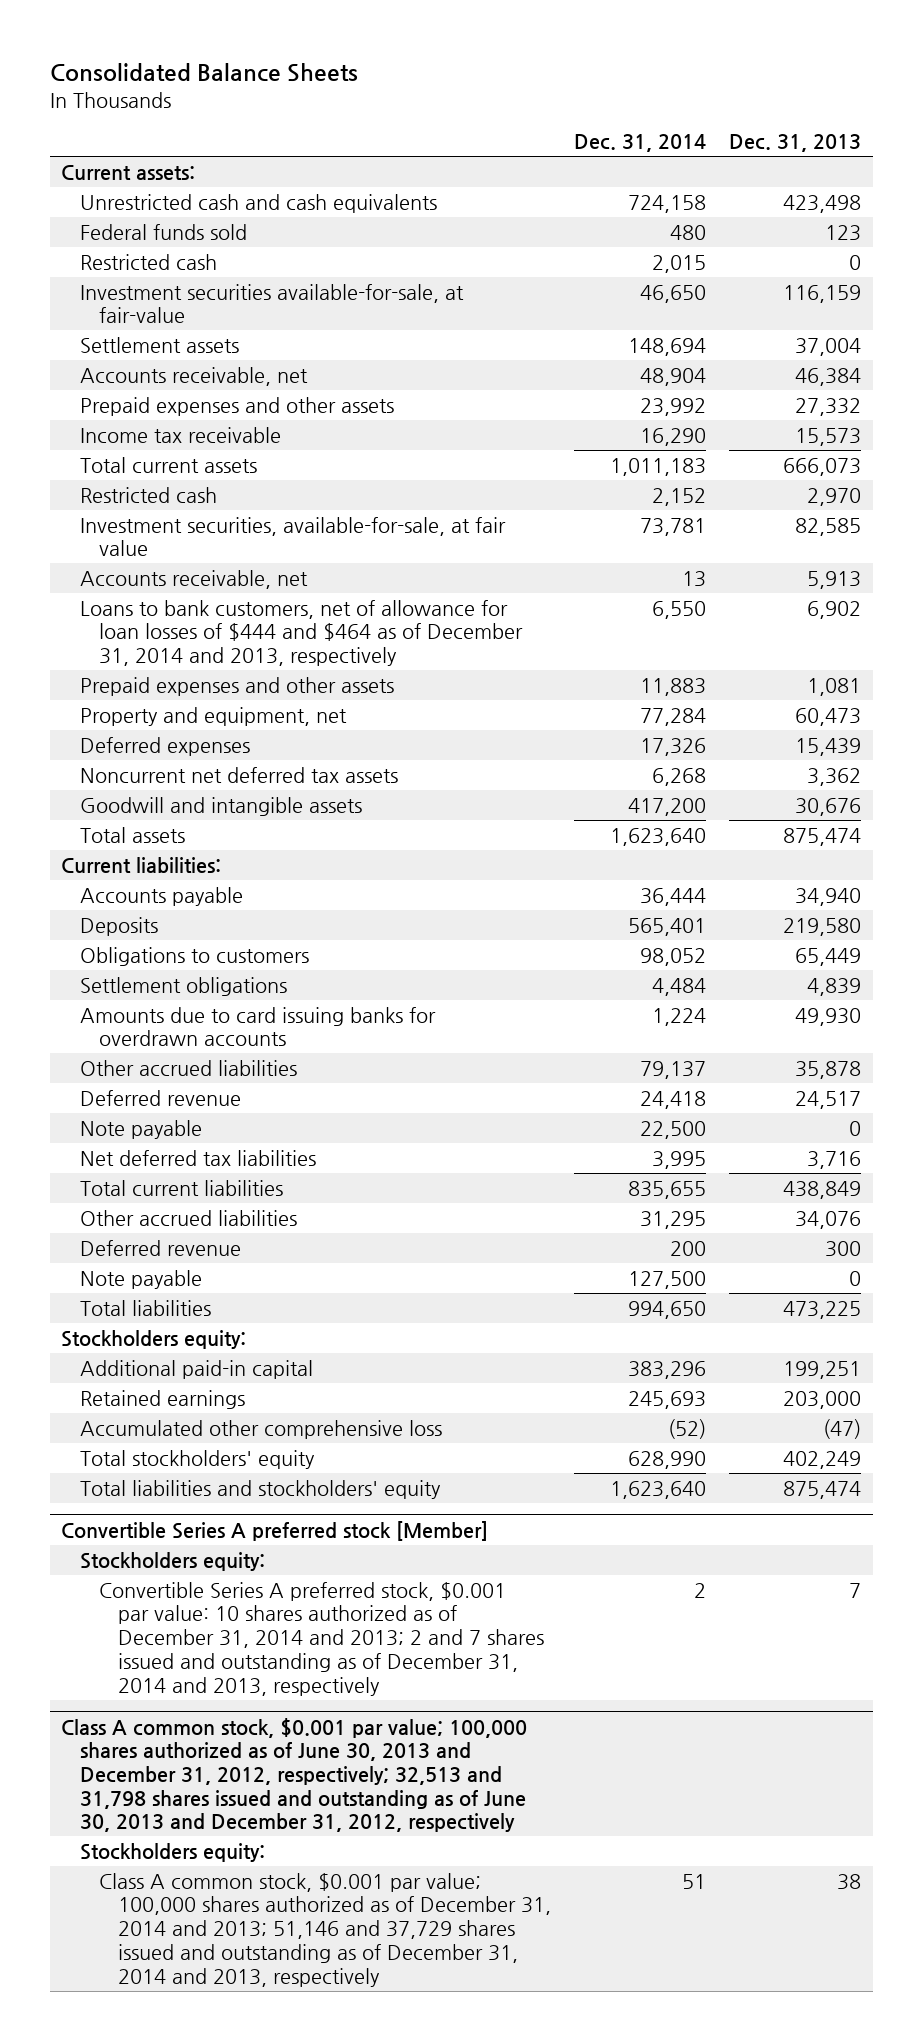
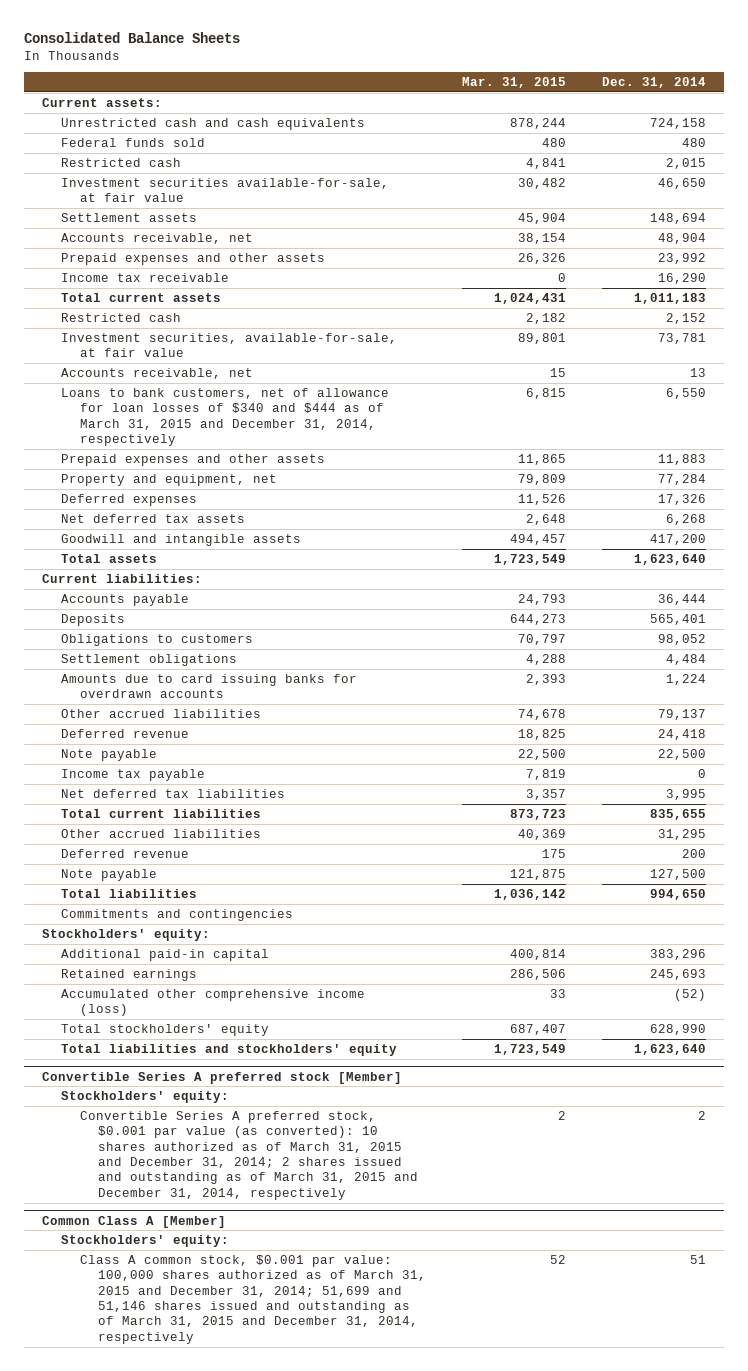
- | Dec. 31, 2014 | Dec. 31, 2013
+ | Mar. 31, 2015 | Dec. 31, 2014
- Investment securities available-for-sale, at fair-value | 46,650 | 116,159
+ Investment securities available-for-sale, at fair value | 30,482 | 46,650
- Loans to bank customers, net of allowance for loan losses of $444 and $464 as of December 31, 2014 and 2013, respectively | 6,550 | 6,902
+ Loans to bank customers, net of allowance for loan losses of $340 and $444 as of March 31, 2015 and December 31, 2014, respectively | 6,815 | 6,550
- Noncurrent net deferred tax assets | 6,268 | 3,362
+ Net deferred tax assets | 2,648 | 6,268
+ Income tax payable | 7,819 | 0
- Stockholders equity:
+ Commitments and contingencies
+ Stockholders' equity:
- Accumulated other comprehensive loss | (52) | (47)
+ Accumulated other comprehensive income (loss) | 33 | (52)
@ Convertible Series A preferred stock [Member]
- Stockholders equity:
- Convertible Series A preferred stock, $0.001 par value: 10 shares authorized as of December 31, 2014 and 2013; 2 and 7 shares issued and outstanding as of December 31, 2014 and 2013, respectively | 2 | 7
- Class A common stock, $0.001 par value; 100,000 shares authorized as of June 30, 2013 and December 31, 2012, respectively; 32,513 and 31,798 shares issued and outstanding as of June 30, 2013 and December 31, 2012, respectively
- Stockholders equity:
- Class A common stock, $0.001 par value; 100,000 shares authorized as of December 31, 2014 and 2013; 51,146 and 37,729 shares issued and outstanding as of December 31, 2014 and 2013, respectively | 51 | 38
@ Convertible Series A preferred stock [Member]
+ Stockholders' equity:
+ Convertible Series A preferred stock, $0.001 par value (as converted): 10 shares authorized as of March 31, 2015 and December 31, 2014; 2 shares issued and outstanding as of March 31, 2015 and December 31, 2014, respectively | 2 | 2
+ Common Class A [Member]
+ Stockholders' equity:
+ Class A common stock, $0.001 par value: 100,000 shares authorized as of March 31, 2015 and December 31, 2014; 51,699 and 51,146 shares issued and outstanding as of March 31, 2015 and December 31, 2014, respectively | 52 | 51

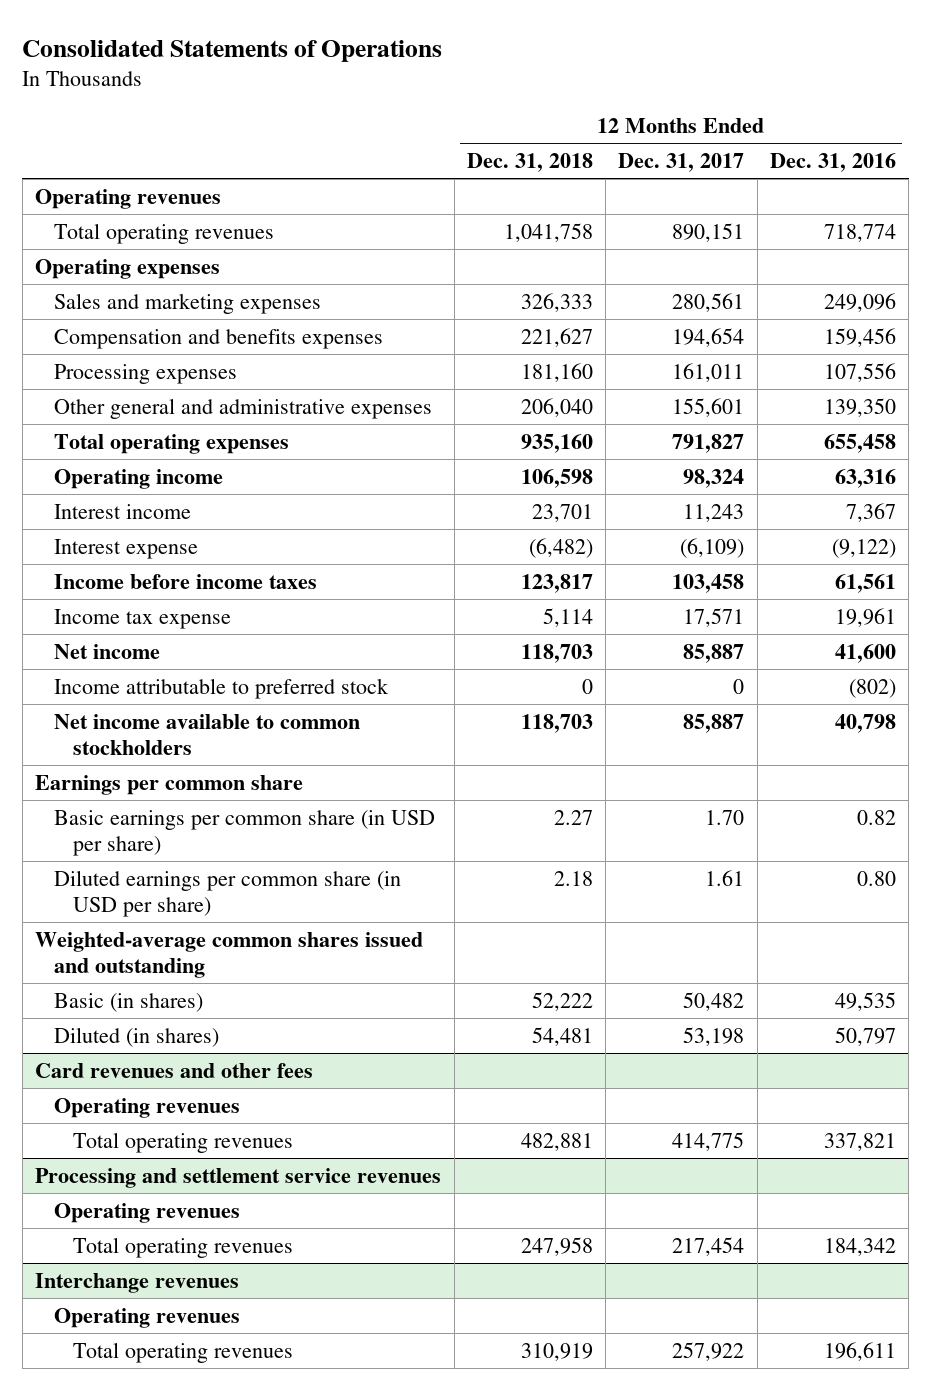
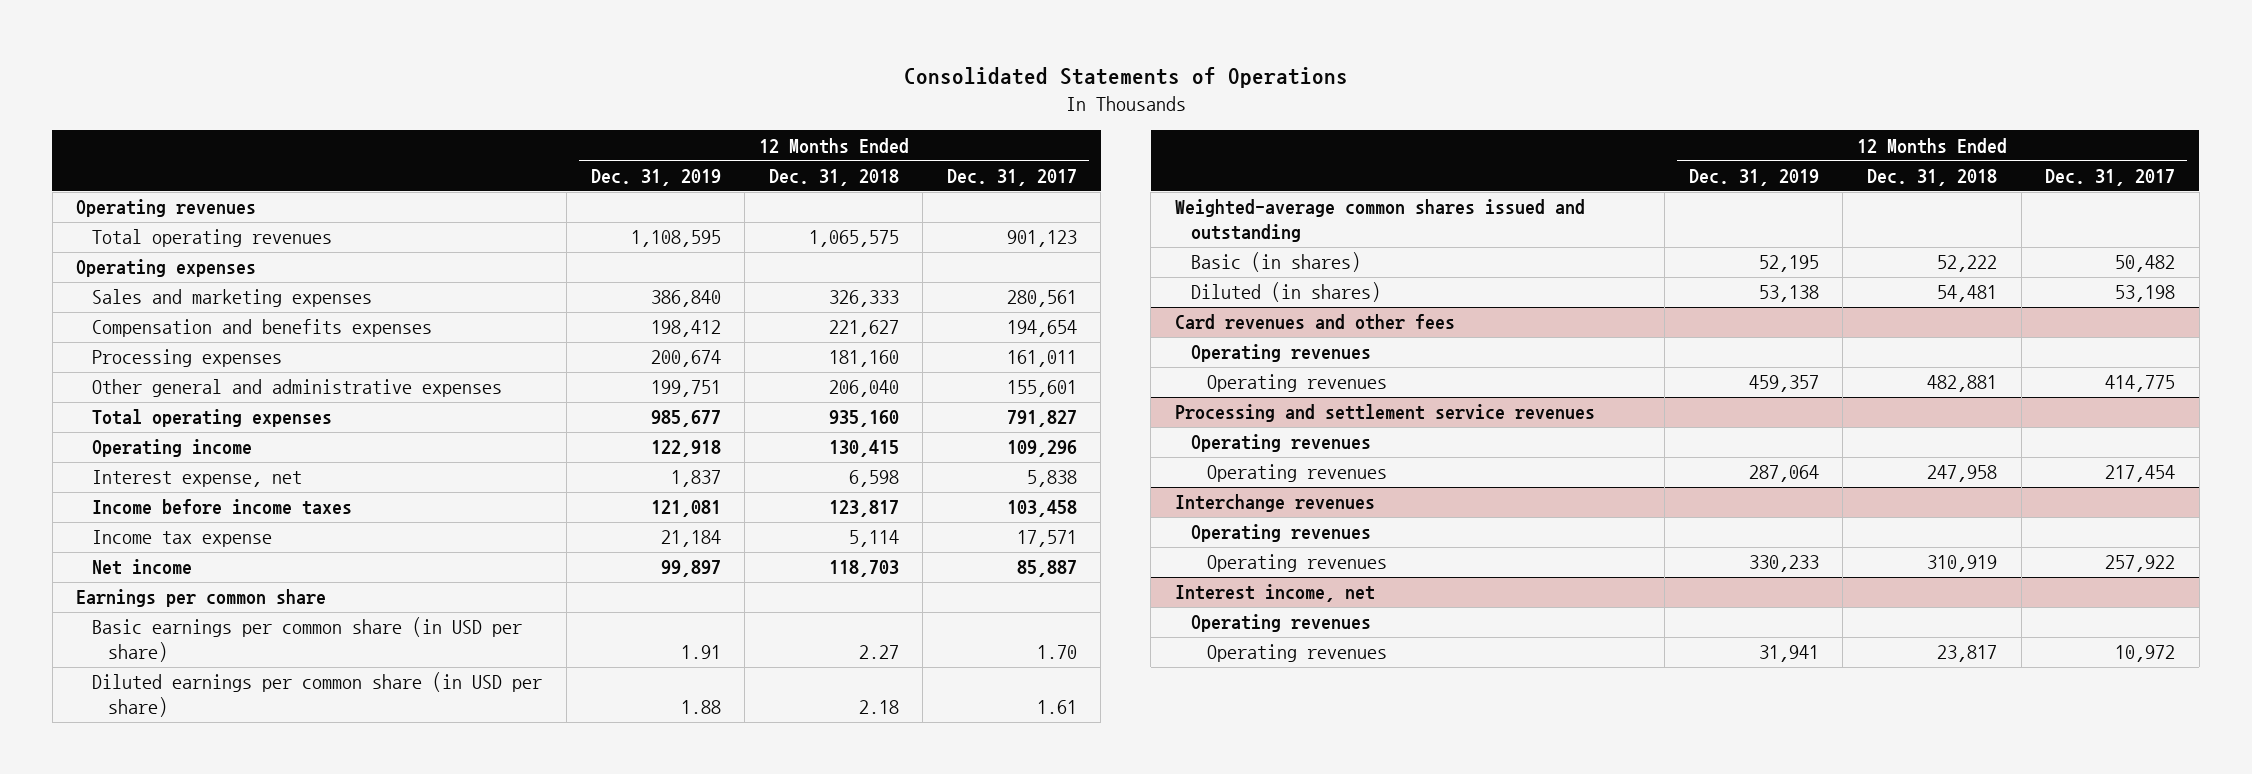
- | 12 Months Ended Dec. 31, 2018 | 12 Months Ended Dec. 31, 2017 | 12 Months Ended Dec. 31, 2016
+ | 12 Months Ended Dec. 31, 2019 | 12 Months Ended Dec. 31, 2018 | 12 Months Ended Dec. 31, 2017
- Total operating revenues | 1,041,758 | 890,151 | 718,774
+ Total operating revenues | 1,108,595 | 1,065,575 | 901,123
- Operating income | 106,598 | 98,324 | 63,316
- Interest income | 23,701 | 11,243 | 7,367
- Interest expense | (6,482) | (6,109) | (9,122)
+ Operating income | 122,918 | 130,415 | 109,296
+ Interest expense, net | 1,837 | 6,598 | 5,838
- Income attributable to preferred stock | 0 | 0 | (802)
- Net income available to common stockholders | 118,703 | 85,887 | 40,798
@ Card revenues and other fees
- Total operating revenues | 482,881 | 414,775 | 337,821
+ Operating revenues | 459,357 | 482,881 | 414,775
@ Processing and settlement service revenues
- Total operating revenues | 247,958 | 217,454 | 184,342
+ Operating revenues | 287,064 | 247,958 | 217,454
@ Interchange revenues
- Total operating revenues | 310,919 | 257,922 | 196,611
+ Operating revenues | 330,233 | 310,919 | 257,922
+ Interest income, net
+ Operating revenues
+ Operating revenues | 31,941 | 23,817 | 10,972

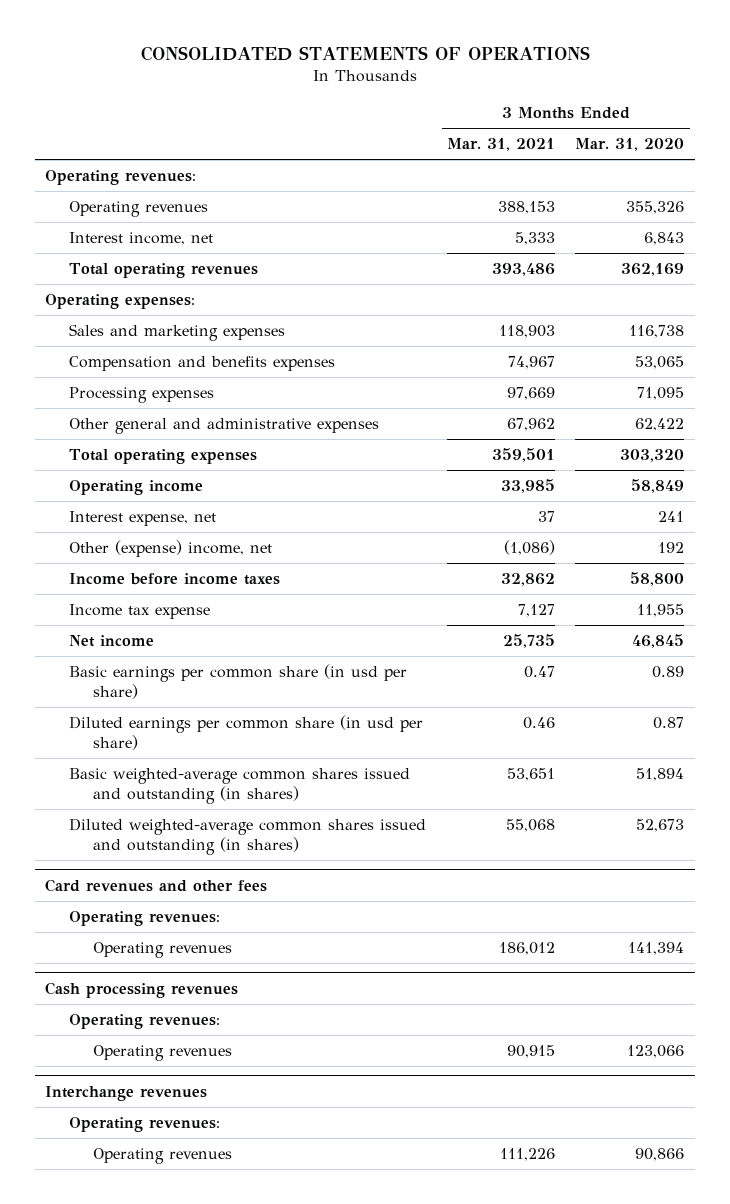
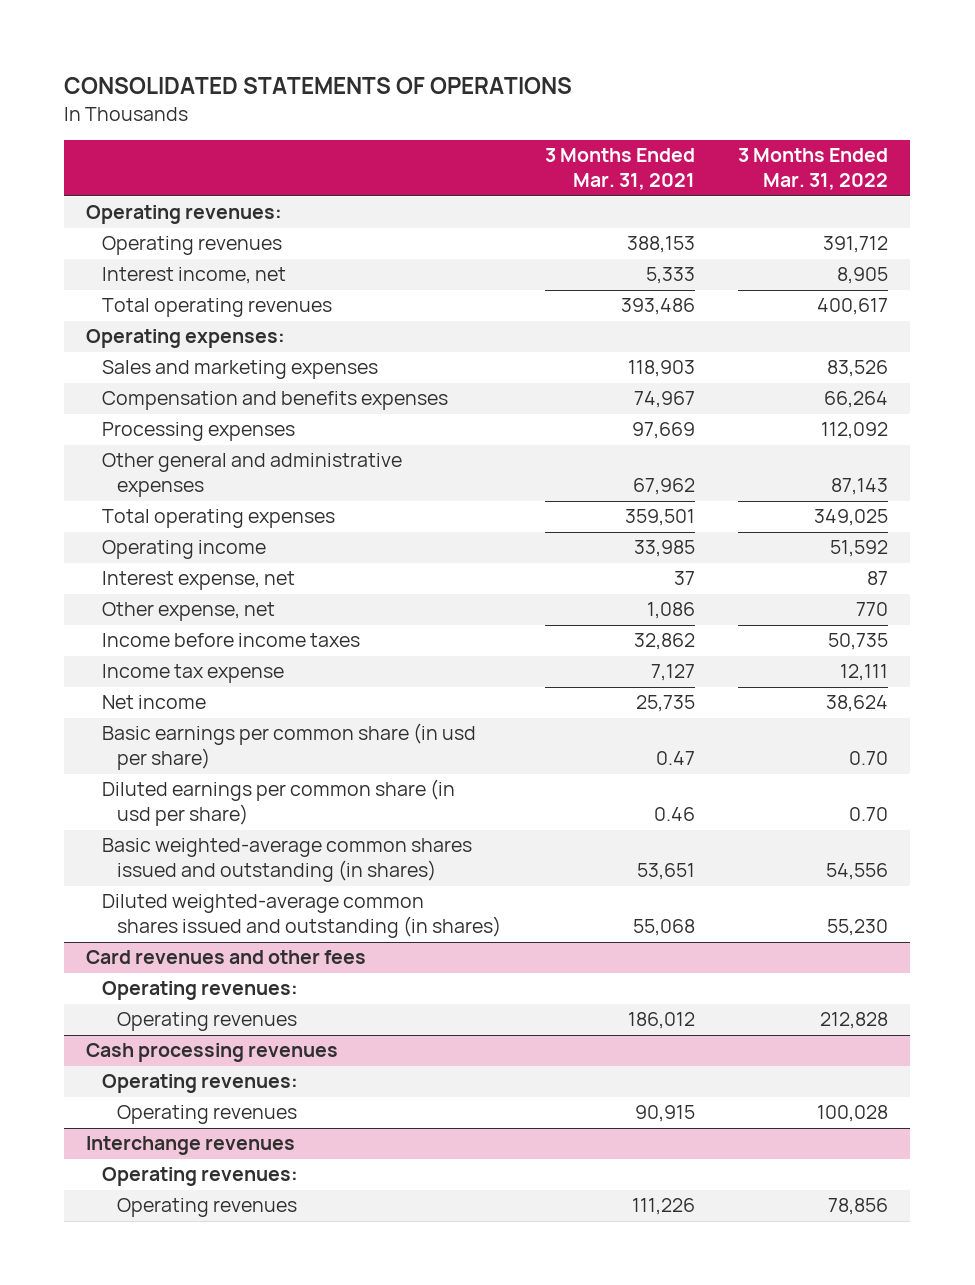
- | 3 Months Ended Mar. 31, 2021 | 3 Months Ended Mar. 31, 2020
+ | 3 Months Ended Mar. 31, 2021 | 3 Months Ended Mar. 31, 2022
- Other (expense) income, net | (1,086) | 192
+ Other expense, net | 1,086 | 770

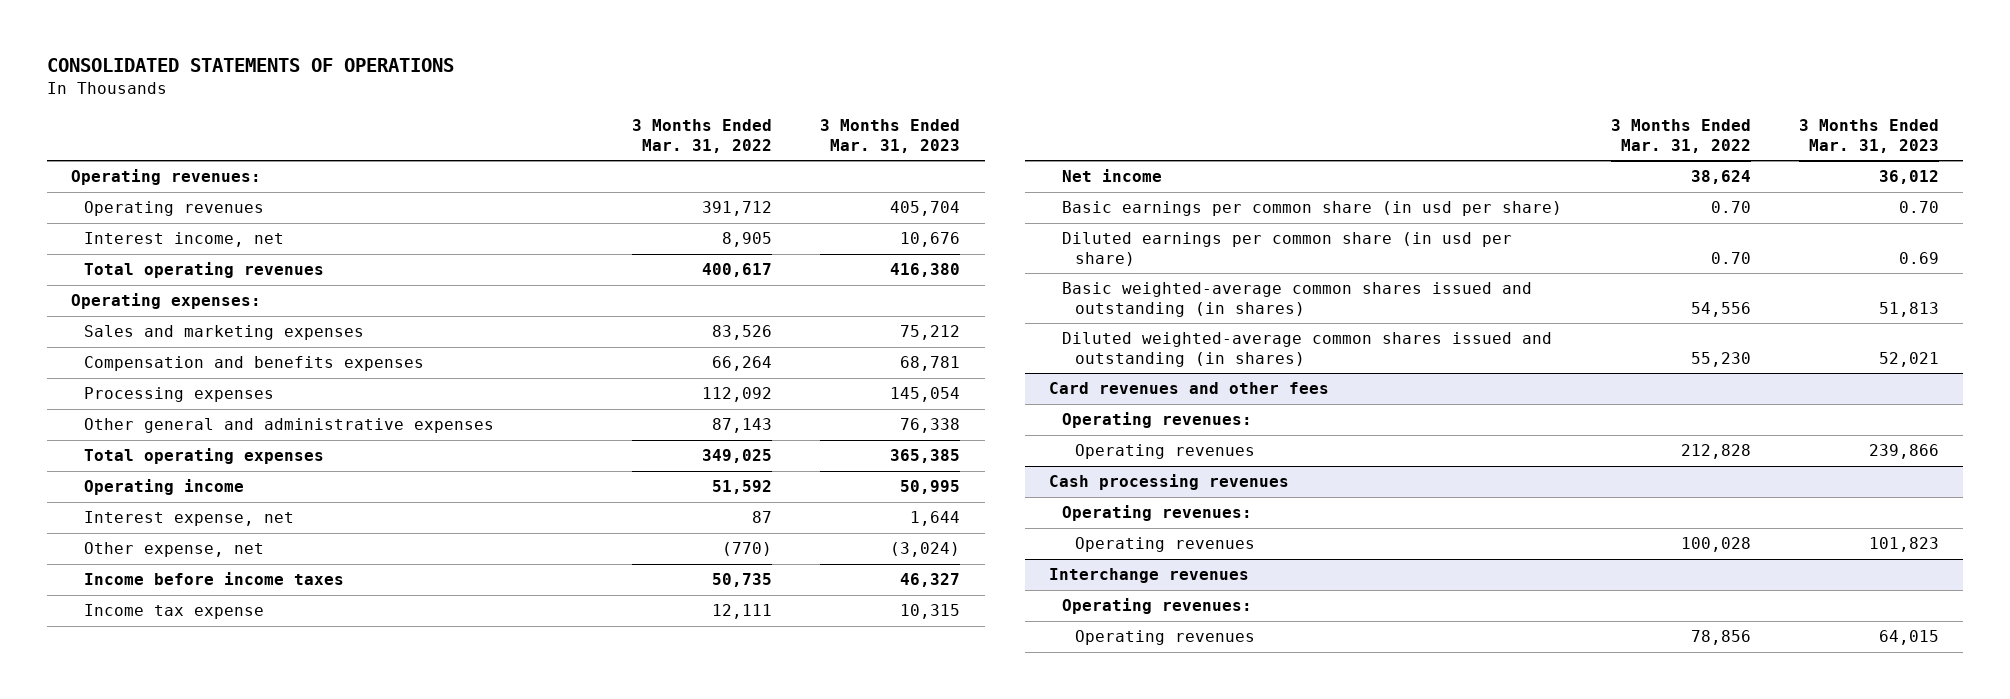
- | 3 Months Ended Mar. 31, 2021 | 3 Months Ended Mar. 31, 2022
+ | 3 Months Ended Mar. 31, 2022 | 3 Months Ended Mar. 31, 2023
- Other expense, net | 1,086 | 770
+ Other expense, net | (770) | (3,024)

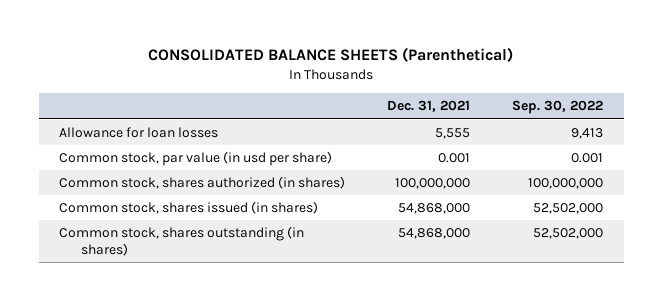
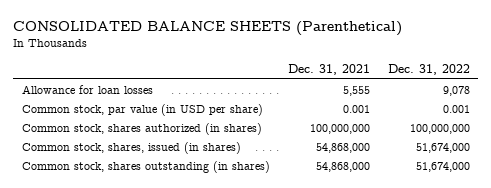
- | Dec. 31, 2021 | Sep. 30, 2022
+ | Dec. 31, 2021 | Dec. 31, 2022
- Common stock, par value (in usd per share) | 0.001 | 0.001
+ Common stock, par value (in USD per share) | 0.001 | 0.001
- Common stock, shares issued (in shares) | 54,868,000 | 52,502,000
+ Common stock, shares, issued (in shares) | 54,868,000 | 51,674,000

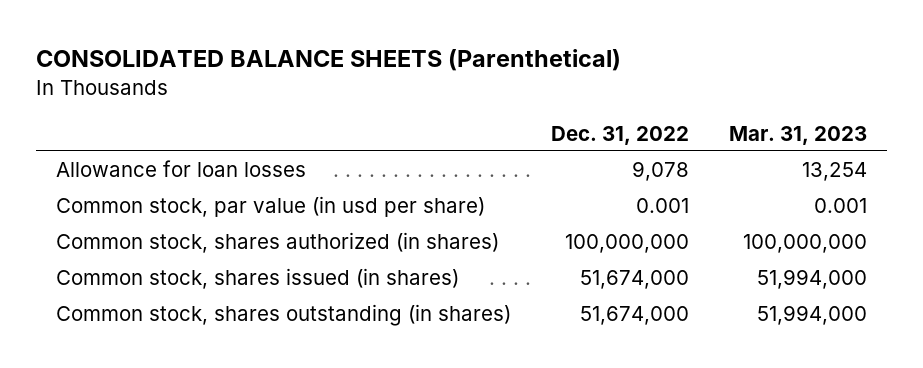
- | Dec. 31, 2021 | Dec. 31, 2022
+ | Dec. 31, 2022 | Mar. 31, 2023
- Common stock, par value (in USD per share) | 0.001 | 0.001
+ Common stock, par value (in usd per share) | 0.001 | 0.001
- Common stock, shares, issued (in shares) | 54,868,000 | 51,674,000
+ Common stock, shares issued (in shares) | 51,674,000 | 51,994,000

